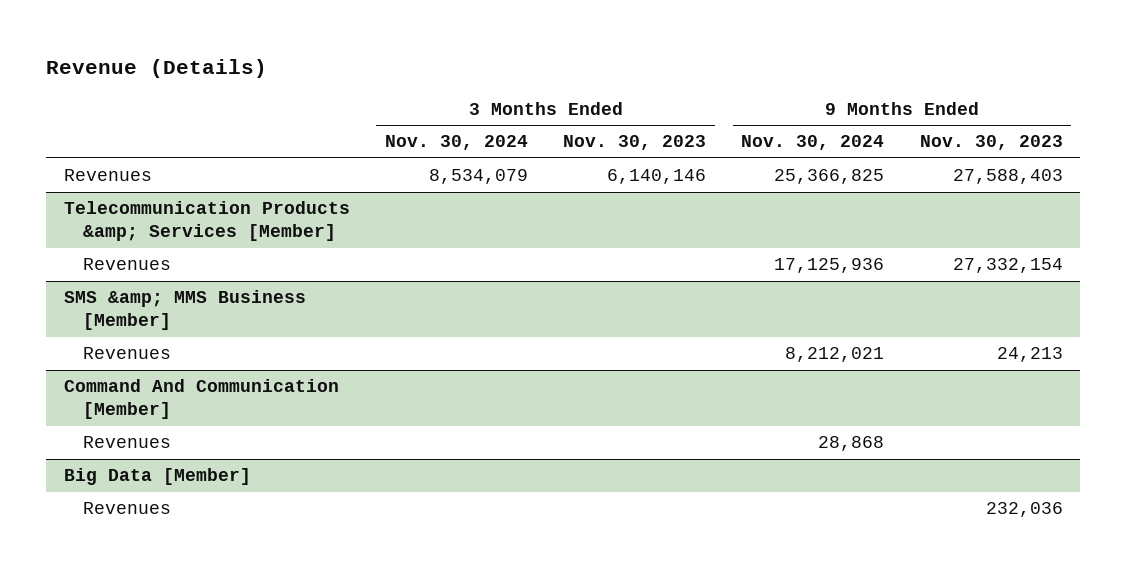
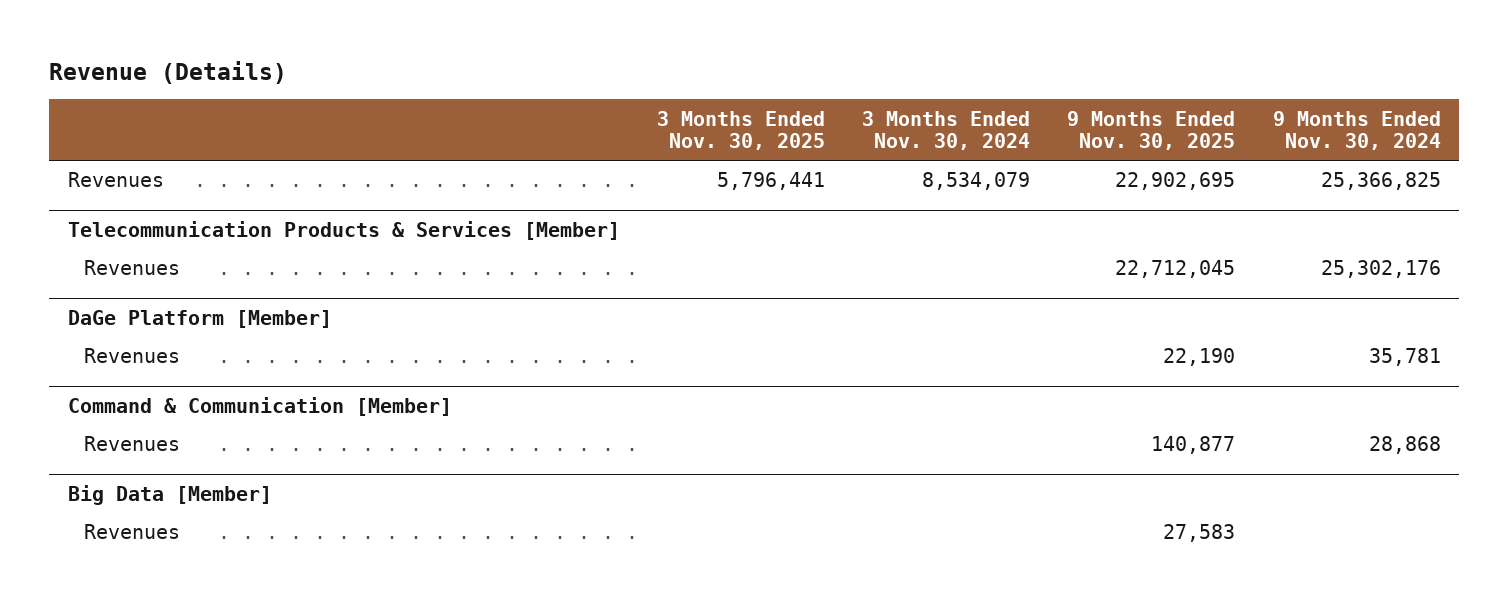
- | 3 Months Ended Nov. 30, 2024 | 3 Months Ended Nov. 30, 2023 | 9 Months Ended Nov. 30, 2024 | 9 Months Ended Nov. 30, 2023
+ | 3 Months Ended Nov. 30, 2025 | 3 Months Ended Nov. 30, 2024 | 9 Months Ended Nov. 30, 2025 | 9 Months Ended Nov. 30, 2024
- Telecommunication Products &amp; Services [Member]
- Revenues | | | 17,125,936 | 27,332,154
- SMS &amp; MMS Business [Member]
- Revenues | | | 8,212,021 | 24,213
- Command And Communication [Member]
+ Telecommunication Products & Services [Member]
+ Revenues | | | 22,712,045 | 25,302,176
+ DaGe Platform [Member]
+ Revenues | | | 22,190 | 35,781
+ Command & Communication [Member]

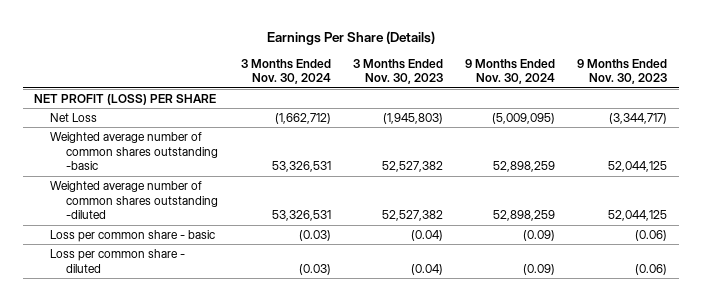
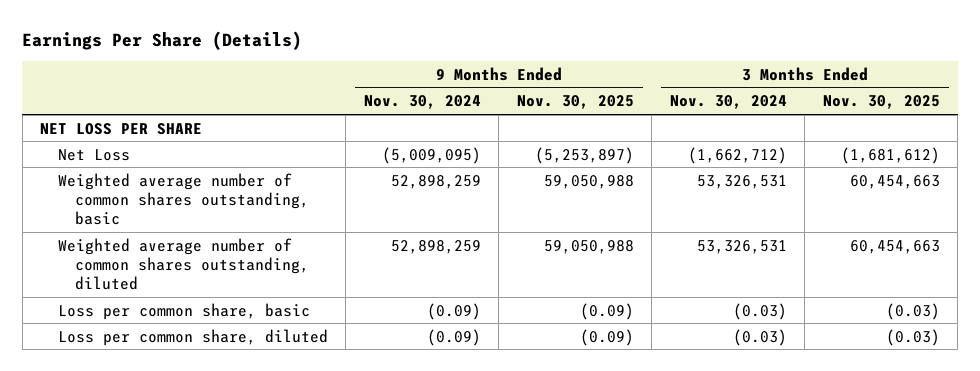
- | 3 Months Ended Nov. 30, 2024 | 3 Months Ended Nov. 30, 2023 | 9 Months Ended Nov. 30, 2024 | 9 Months Ended Nov. 30, 2023
+ | 9 Months Ended Nov. 30, 2024 | 9 Months Ended Nov. 30, 2025 | 3 Months Ended Nov. 30, 2024 | 3 Months Ended Nov. 30, 2025
- NET PROFIT (LOSS) PER SHARE
+ NET LOSS PER SHARE
- Weighted average number of common shares outstanding -basic | 53,326,531 | 52,527,382 | 52,898,259 | 52,044,125
- Weighted average number of common shares outstanding -diluted | 53,326,531 | 52,527,382 | 52,898,259 | 52,044,125
- Loss per common share - basic | (0.03) | (0.04) | (0.09) | (0.06)
- Loss per common share - diluted | (0.03) | (0.04) | (0.09) | (0.06)
+ Weighted average number of common shares outstanding, basic | 52,898,259 | 59,050,988 | 53,326,531 | 60,454,663
+ Weighted average number of common shares outstanding, diluted | 52,898,259 | 59,050,988 | 53,326,531 | 60,454,663
+ Loss per common share, basic | (0.09) | (0.09) | (0.03) | (0.03)
+ Loss per common share, diluted | (0.09) | (0.09) | (0.03) | (0.03)

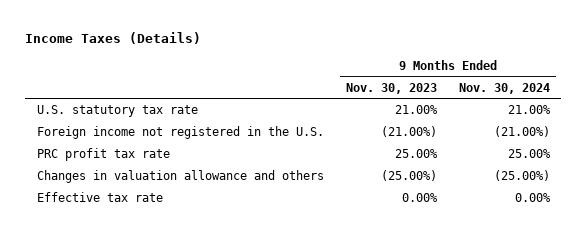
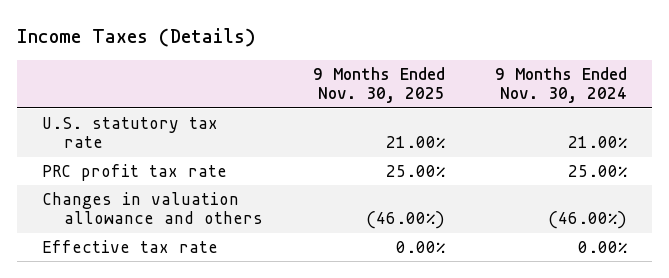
- | 9 Months Ended Nov. 30, 2023 | 9 Months Ended Nov. 30, 2024
+ | 9 Months Ended Nov. 30, 2025 | 9 Months Ended Nov. 30, 2024
- Foreign income not registered in the U.S. | (21.00%) | (21.00%)
- Changes in valuation allowance and others | (25.00%) | (25.00%)
+ Changes in valuation allowance and others | (46.00%) | (46.00%)

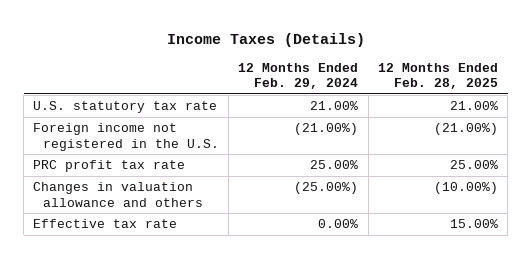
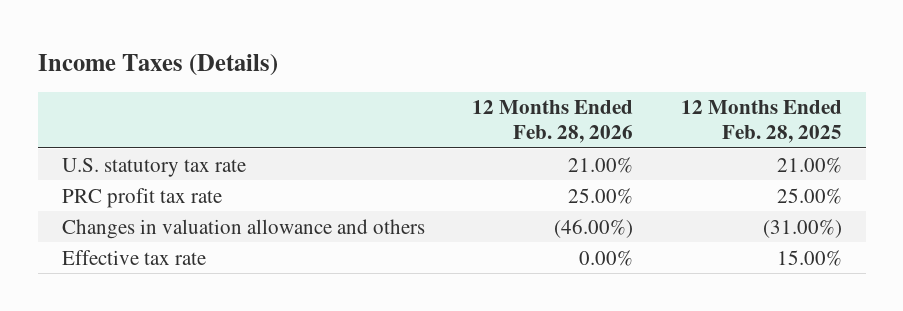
- | 12 Months Ended Feb. 29, 2024 | 12 Months Ended Feb. 28, 2025
+ | 12 Months Ended Feb. 28, 2026 | 12 Months Ended Feb. 28, 2025
- Foreign income not registered in the U.S. | (21.00%) | (21.00%)
- Changes in valuation allowance and others | (25.00%) | (10.00%)
+ Changes in valuation allowance and others | (46.00%) | (31.00%)

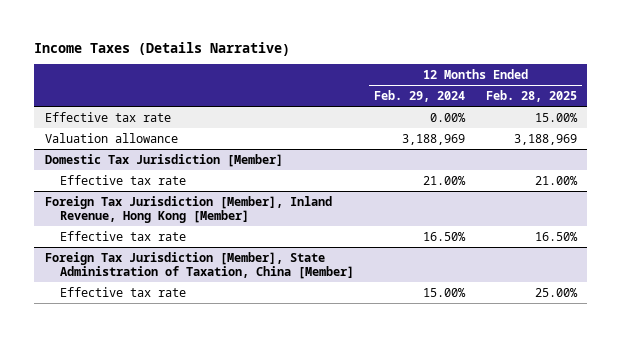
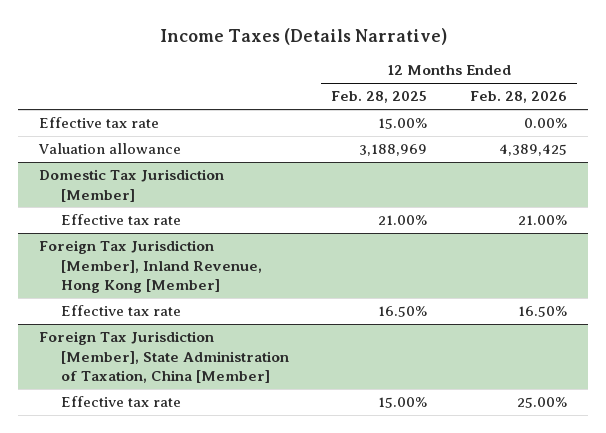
- | 12 Months Ended Feb. 29, 2024 | 12 Months Ended Feb. 28, 2025
+ | 12 Months Ended Feb. 28, 2025 | 12 Months Ended Feb. 28, 2026
@ Foreign Tax Jurisdiction [Member], State Administration of Taxation, China [Member]
- Effective tax rate | 15.00% | 25.00%
+ Effective tax rate | 15.00% | 25.00%

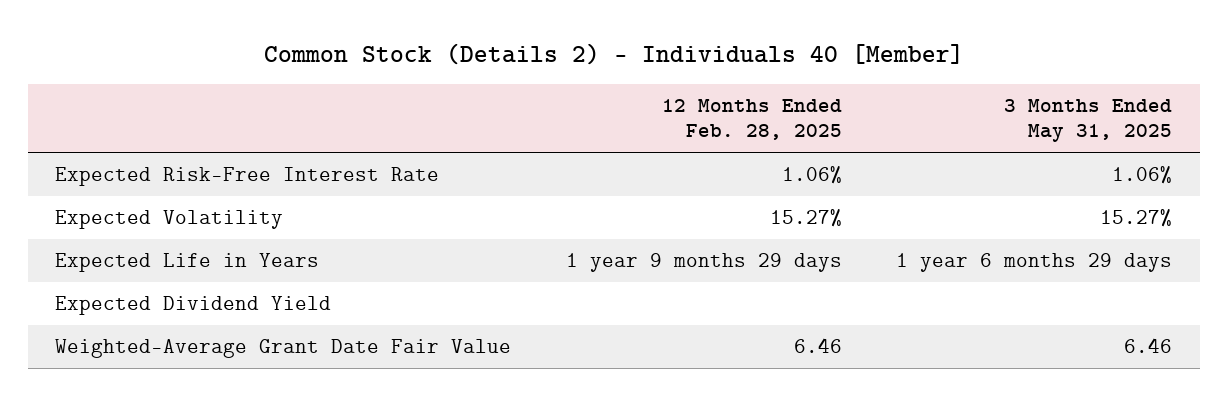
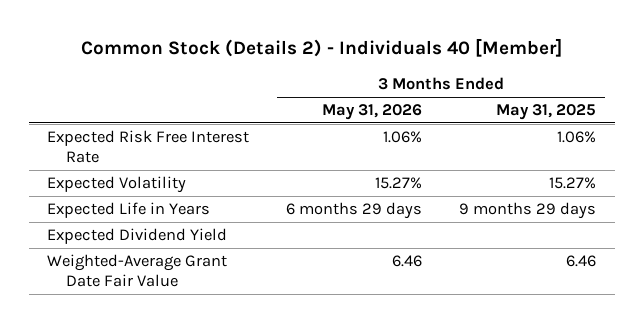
- | 12 Months Ended Feb. 28, 2025 | 3 Months Ended May 31, 2025
+ | 3 Months Ended May 31, 2026 | 3 Months Ended May 31, 2025
- Expected Risk-Free Interest Rate | 1.06% | 1.06%
+ Expected Risk Free Interest Rate | 1.06% | 1.06%
- Expected Life in Years | 1 year 9 months 29 days | 1 year 6 months 29 days
+ Expected Life in Years | 6 months 29 days | 9 months 29 days

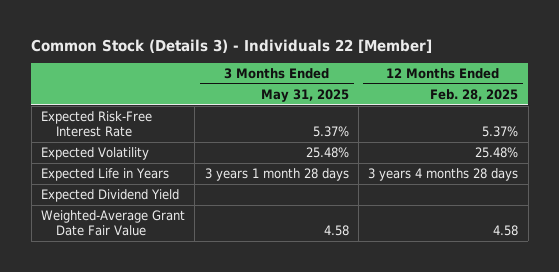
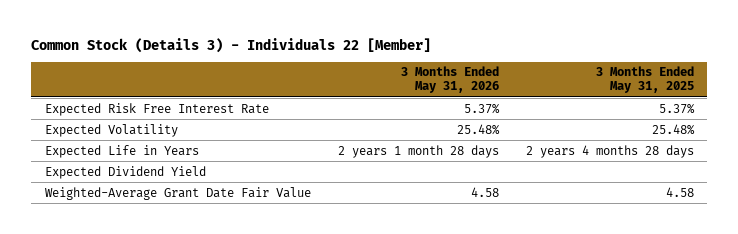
- | 3 Months Ended May 31, 2025 | 12 Months Ended Feb. 28, 2025
+ | 3 Months Ended May 31, 2026 | 3 Months Ended May 31, 2025
- Expected Risk-Free Interest Rate | 5.37% | 5.37%
+ Expected Risk Free Interest Rate | 5.37% | 5.37%
- Expected Life in Years | 3 years 1 month 28 days | 3 years 4 months 28 days
+ Expected Life in Years | 2 years 1 month 28 days | 2 years 4 months 28 days

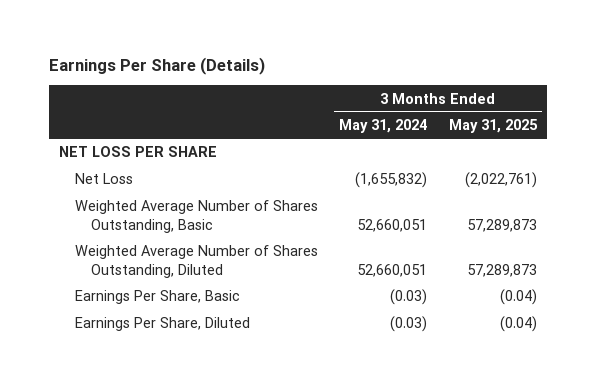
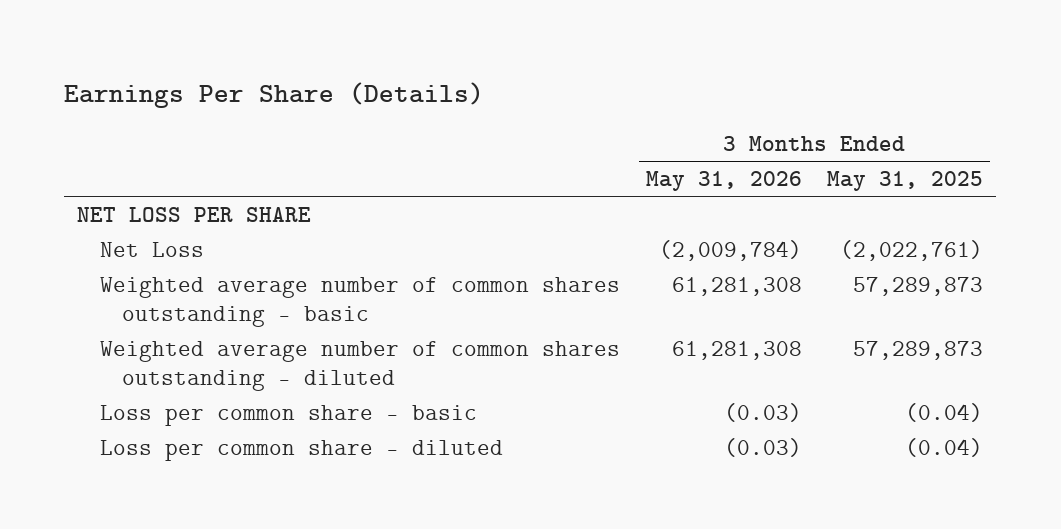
- | 3 Months Ended May 31, 2024 | 3 Months Ended May 31, 2025
+ | 3 Months Ended May 31, 2026 | 3 Months Ended May 31, 2025
- Weighted Average Number of Shares Outstanding, Basic | 52,660,051 | 57,289,873
- Weighted Average Number of Shares Outstanding, Diluted | 52,660,051 | 57,289,873
- Earnings Per Share, Basic | (0.03) | (0.04)
- Earnings Per Share, Diluted | (0.03) | (0.04)
+ Weighted average number of common shares outstanding - basic | 61,281,308 | 57,289,873
+ Weighted average number of common shares outstanding - diluted | 61,281,308 | 57,289,873
+ Loss per common share - basic | (0.03) | (0.04)
+ Loss per common share - diluted | (0.03) | (0.04)

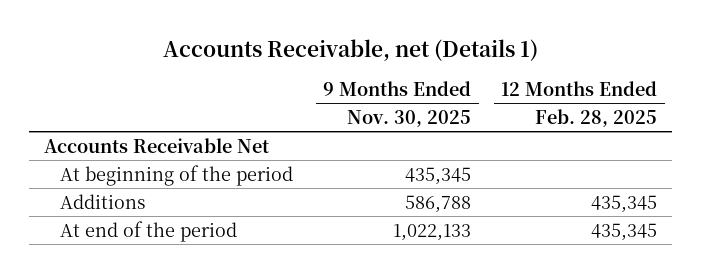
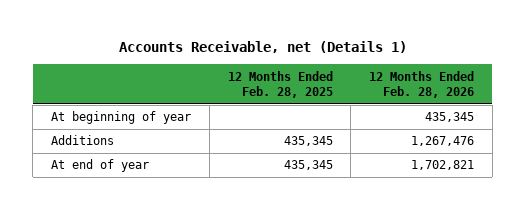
- | 9 Months Ended Nov. 30, 2025 | 12 Months Ended Feb. 28, 2025
+ | 12 Months Ended Feb. 28, 2025 | 12 Months Ended Feb. 28, 2026
- Accounts Receivable Net
- At beginning of the period | 435,345 |
+ At beginning of year | | 435,345
- At end of the period | 1,022,133 | 435,345
+ At end of year | 435,345 | 1,702,821

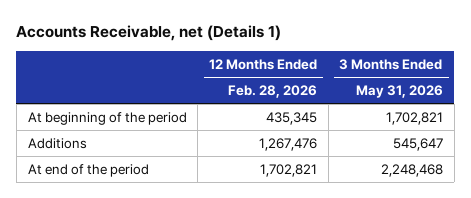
- | 12 Months Ended Feb. 28, 2025 | 12 Months Ended Feb. 28, 2026
+ | 12 Months Ended Feb. 28, 2026 | 3 Months Ended May 31, 2026
- At beginning of year | | 435,345
+ At beginning of the period | 435,345 | 1,702,821
- At end of year | 435,345 | 1,702,821
+ At end of the period | 1,702,821 | 2,248,468

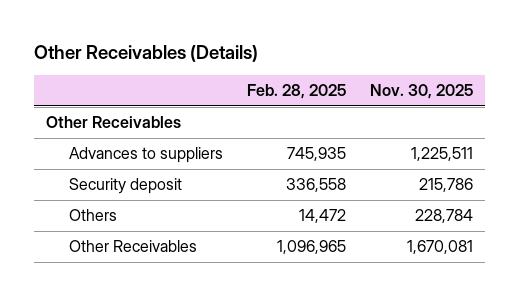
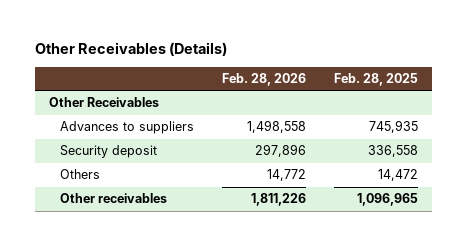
- | Feb. 28, 2025 | Nov. 30, 2025
+ | Feb. 28, 2026 | Feb. 28, 2025
- Other Receivables | 1,096,965 | 1,670,081
+ Other receivables | 1,811,226 | 1,096,965

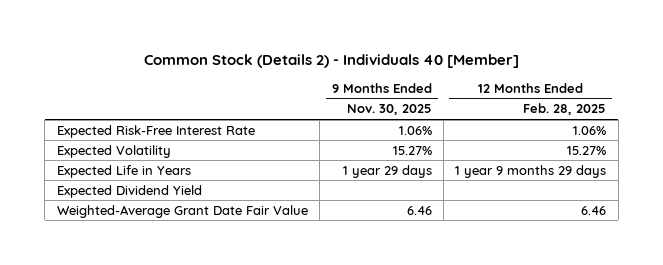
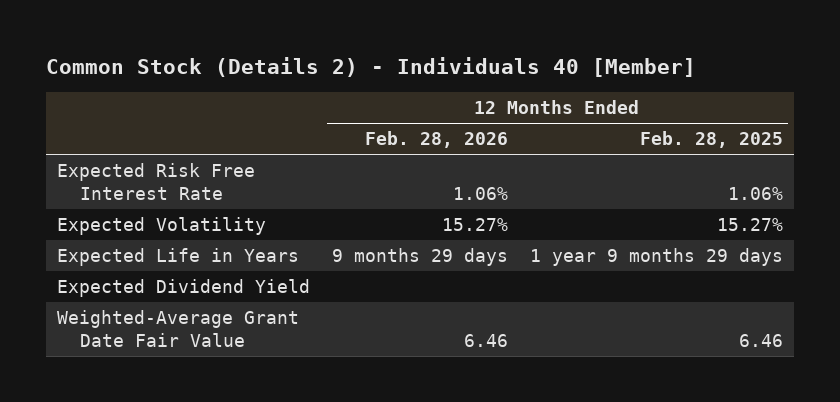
- | 9 Months Ended Nov. 30, 2025 | 12 Months Ended Feb. 28, 2025
+ | 12 Months Ended Feb. 28, 2026 | 12 Months Ended Feb. 28, 2025
- Expected Risk-Free Interest Rate | 1.06% | 1.06%
+ Expected Risk Free Interest Rate | 1.06% | 1.06%

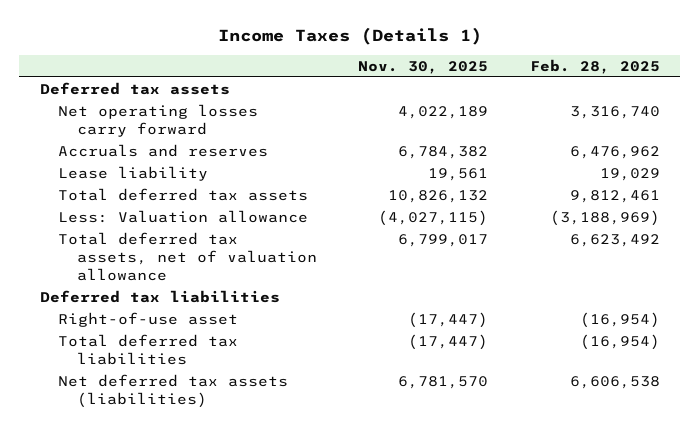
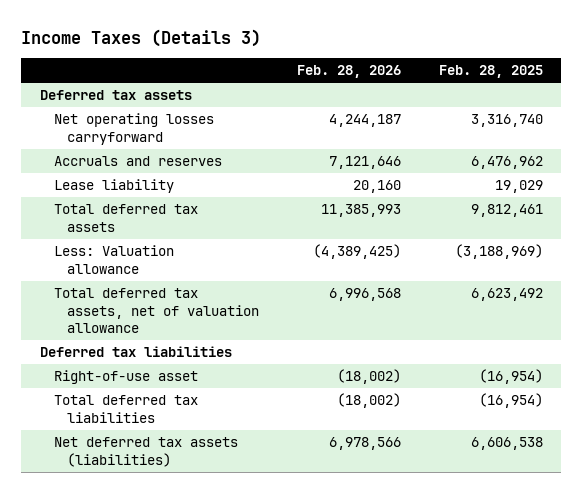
- Income Taxes (Details 1)
+ Income Taxes (Details 3)
- | Nov. 30, 2025 | Feb. 28, 2025
+ | Feb. 28, 2026 | Feb. 28, 2025
- Net operating losses carry forward | 4,022,189 | 3,316,740
+ Net operating losses carryforward | 4,244,187 | 3,316,740

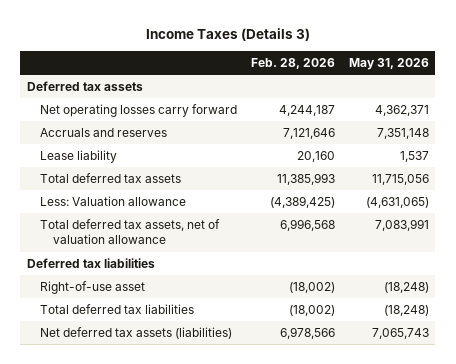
- | Feb. 28, 2026 | Feb. 28, 2025
+ | Feb. 28, 2026 | May 31, 2026
- Net operating losses carryforward | 4,244,187 | 3,316,740
+ Net operating losses carry forward | 4,244,187 | 4,362,371

